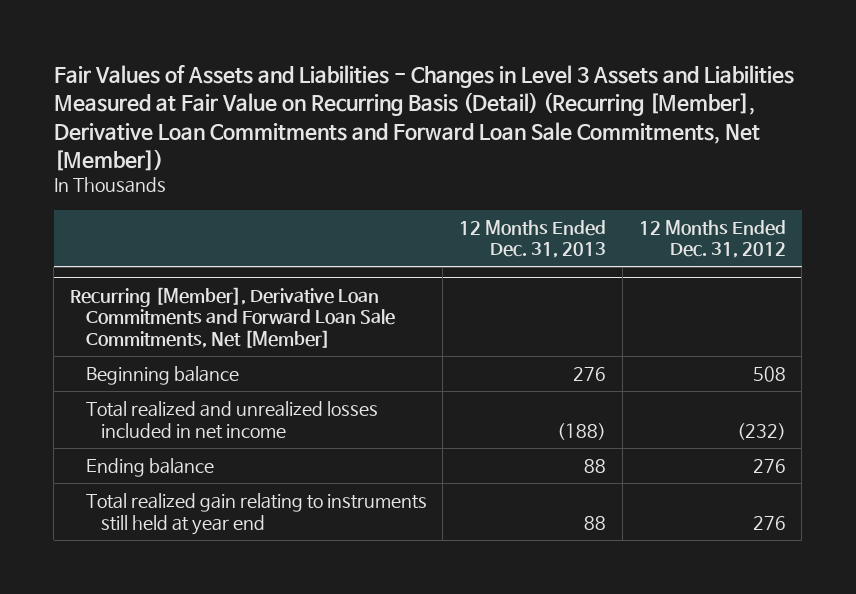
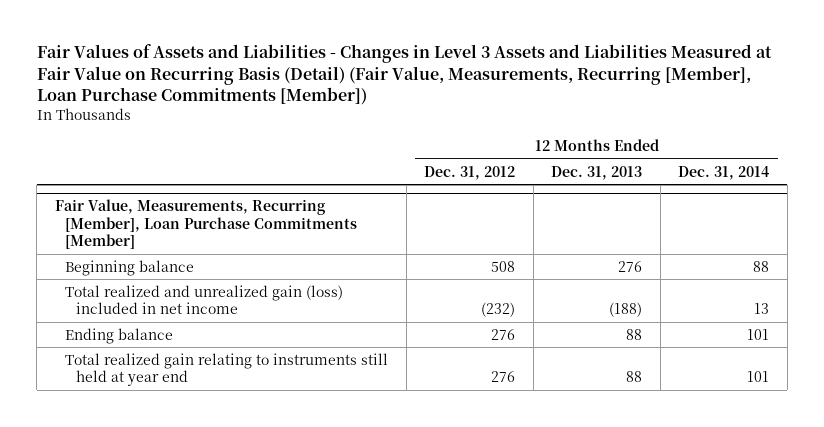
- Fair Values of Assets and Liabilities - Changes in Level 3 Assets and Liabilities Measured at Fair Value on Recurring Basis (Detail) (Recurring [Member], Derivative Loan Commitments and Forward Loan Sale Commitments, Net [Member])
+ Fair Values of Assets and Liabilities - Changes in Level 3 Assets and Liabilities Measured at Fair Value on Recurring Basis (Detail) (Fair Value, Measurements, Recurring [Member], Loan Purchase Commitments [Member])
- | 12 Months Ended Dec. 31, 2013 | 12 Months Ended Dec. 31, 2012
+ | 12 Months Ended Dec. 31, 2012 | 12 Months Ended Dec. 31, 2013 | 12 Months Ended Dec. 31, 2014
- Recurring [Member], Derivative Loan Commitments and Forward Loan Sale Commitments, Net [Member]
+ Fair Value, Measurements, Recurring [Member], Loan Purchase Commitments [Member]
- Total realized and unrealized losses included in net income | (188) | (232)
+ Total realized and unrealized gain (loss) included in net income | (232) | (188) | 13

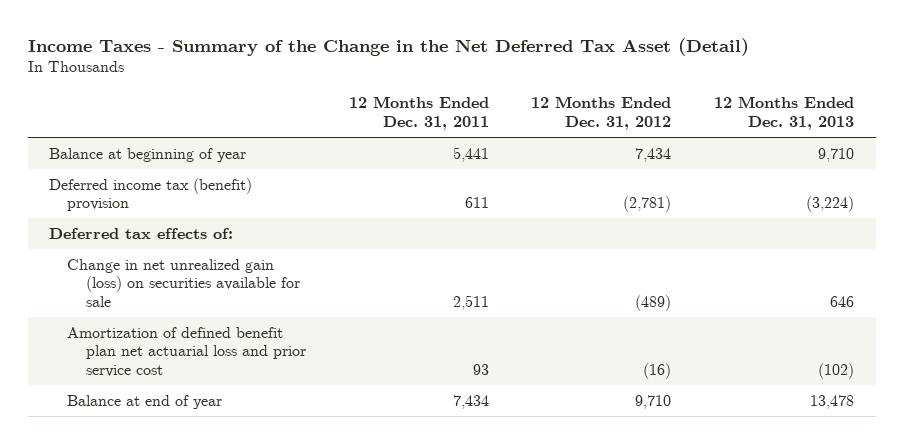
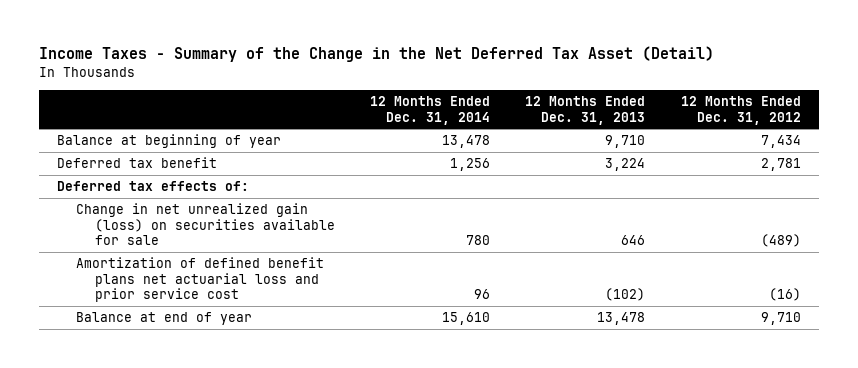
- | 12 Months Ended Dec. 31, 2011 | 12 Months Ended Dec. 31, 2012 | 12 Months Ended Dec. 31, 2013
+ | 12 Months Ended Dec. 31, 2014 | 12 Months Ended Dec. 31, 2013 | 12 Months Ended Dec. 31, 2012
- Deferred income tax (benefit) provision | 611 | (2,781) | (3,224)
+ Deferred tax benefit | 1,256 | 3,224 | 2,781
- Amortization of defined benefit plan net actuarial loss and prior service cost | 93 | (16) | (102)
+ Amortization of defined benefit plans net actuarial loss and prior service cost | 96 | (102) | (16)

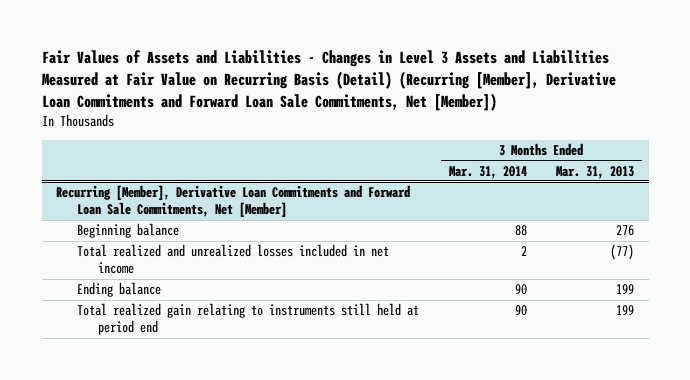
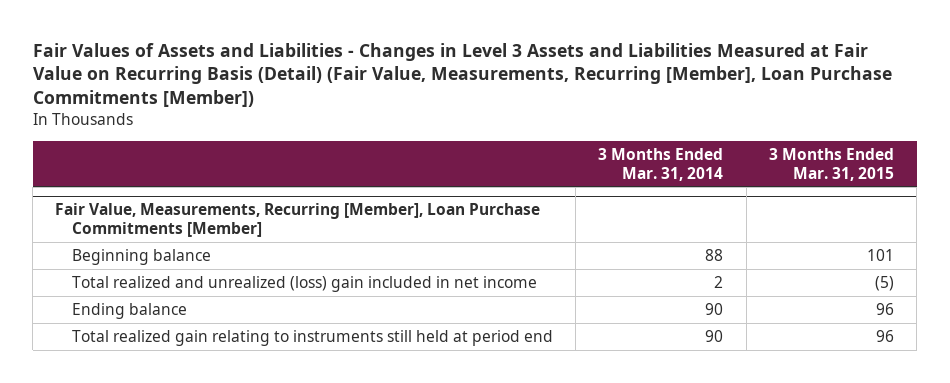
- Fair Values of Assets and Liabilities - Changes in Level 3 Assets and Liabilities Measured at Fair Value on Recurring Basis (Detail) (Recurring [Member], Derivative Loan Commitments and Forward Loan Sale Commitments, Net [Member])
+ Fair Values of Assets and Liabilities - Changes in Level 3 Assets and Liabilities Measured at Fair Value on Recurring Basis (Detail) (Fair Value, Measurements, Recurring [Member], Loan Purchase Commitments [Member])
- | 3 Months Ended Mar. 31, 2014 | 3 Months Ended Mar. 31, 2013
+ | 3 Months Ended Mar. 31, 2014 | 3 Months Ended Mar. 31, 2015
- Recurring [Member], Derivative Loan Commitments and Forward Loan Sale Commitments, Net [Member]
+ Fair Value, Measurements, Recurring [Member], Loan Purchase Commitments [Member]
- Total realized and unrealized losses included in net income | 2 | (77)
+ Total realized and unrealized (loss) gain included in net income | 2 | (5)

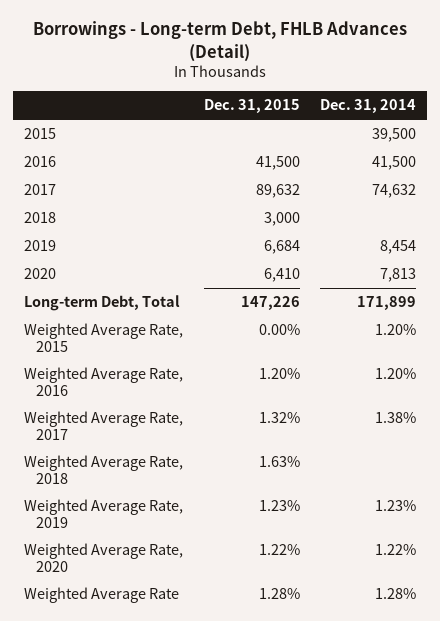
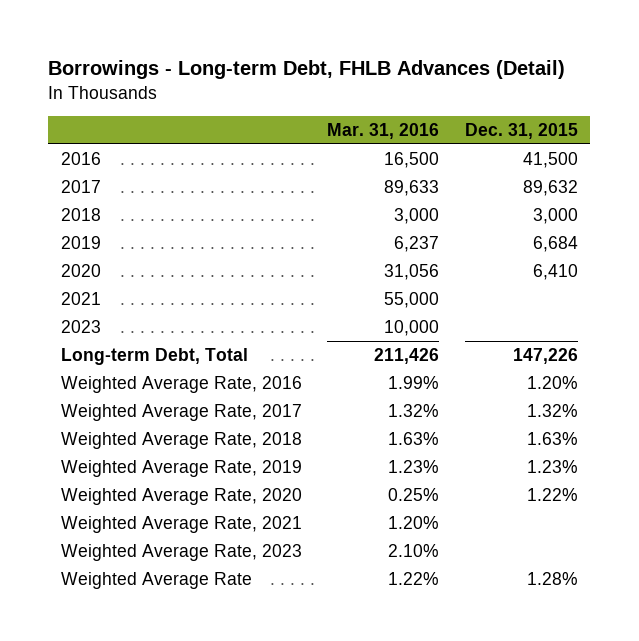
- | Dec. 31, 2015 | Dec. 31, 2014
+ | Mar. 31, 2016 | Dec. 31, 2015
- 2015 | | 39,500
+ 2021 | 55,000 |
+ 2023 | 10,000 |
- Weighted Average Rate, 2015 | 0.00% | 1.20%
+ Weighted Average Rate, 2021 | 1.20% |
+ Weighted Average Rate, 2023 | 2.10% |

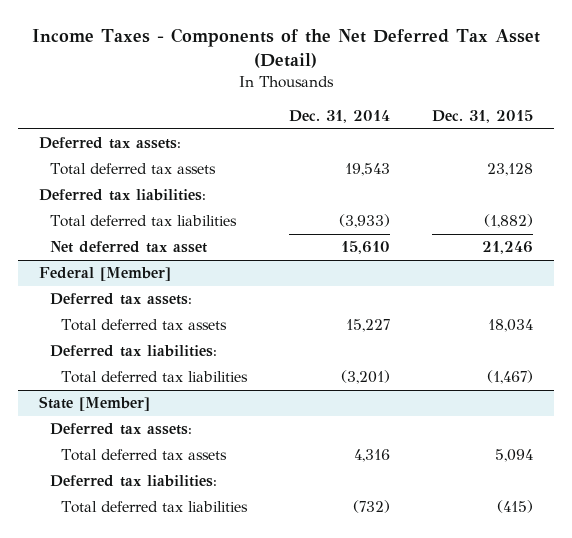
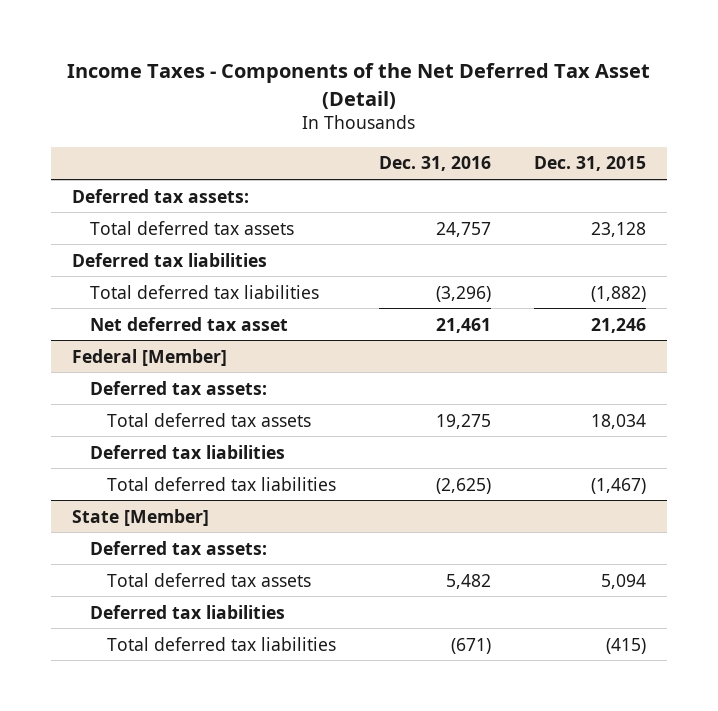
- | Dec. 31, 2014 | Dec. 31, 2015
+ | Dec. 31, 2016 | Dec. 31, 2015
- Deferred tax liabilities:
+ Deferred tax liabilities
@ Federal [Member]
- Deferred tax liabilities:
+ Deferred tax liabilities
@ State [Member]
- Deferred tax liabilities:
+ Deferred tax liabilities

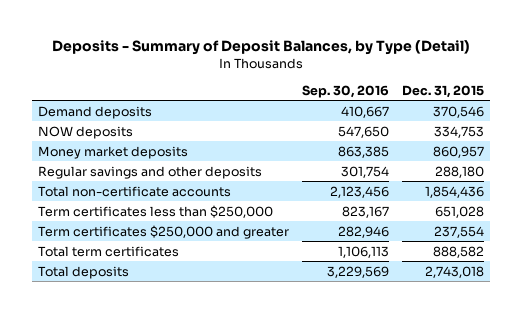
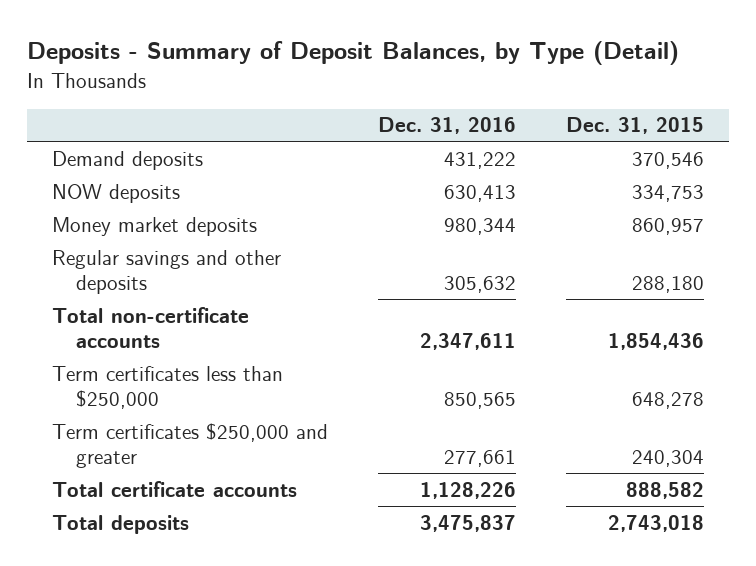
- | Sep. 30, 2016 | Dec. 31, 2015
+ | Dec. 31, 2016 | Dec. 31, 2015
- Term certificates less than $250,000 | 823,167 | 651,028
- Term certificates $250,000 and greater | 282,946 | 237,554
- Total term certificates | 1,106,113 | 888,582
+ Term certificates less than $250,000 | 850,565 | 648,278
+ Term certificates $250,000 and greater | 277,661 | 240,304
+ Total certificate accounts | 1,128,226 | 888,582

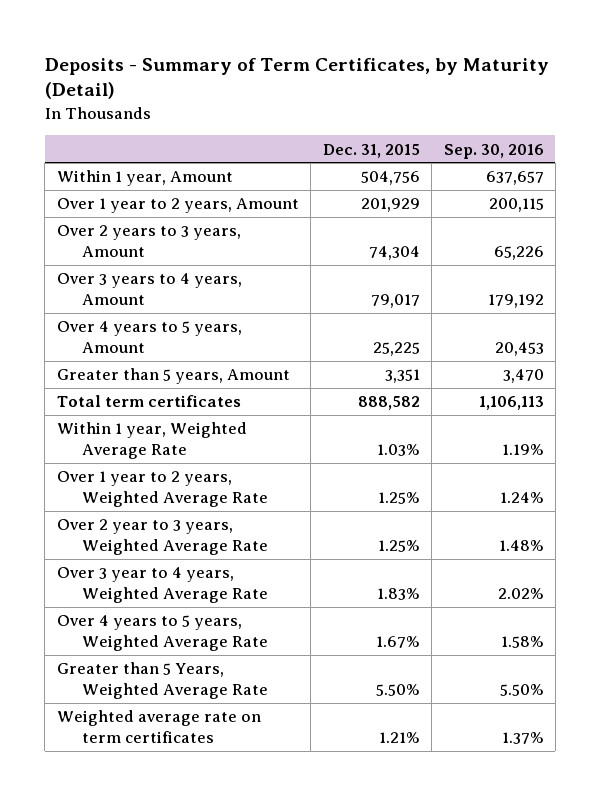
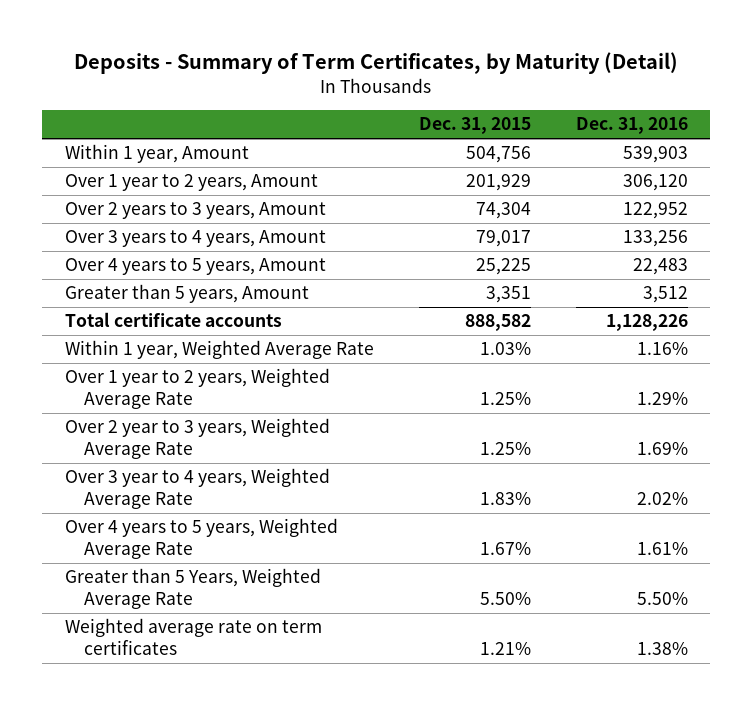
- | Dec. 31, 2015 | Sep. 30, 2016
+ | Dec. 31, 2015 | Dec. 31, 2016
- Total term certificates | 888,582 | 1,106,113
+ Total certificate accounts | 888,582 | 1,128,226

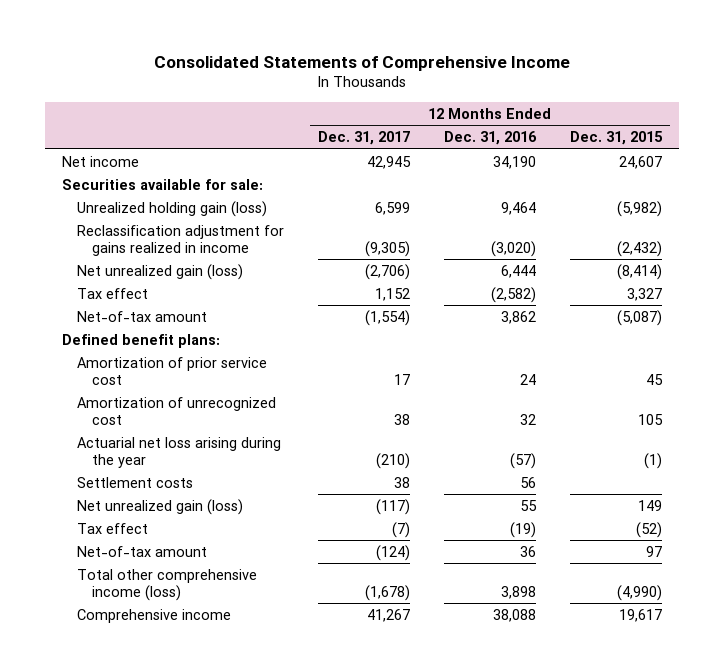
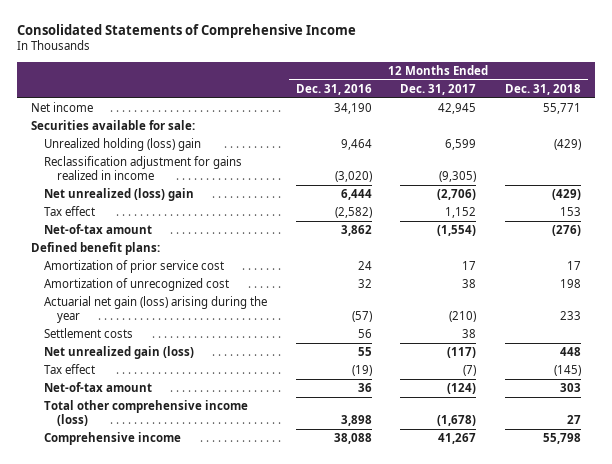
- | 12 Months Ended Dec. 31, 2017 | 12 Months Ended Dec. 31, 2016 | 12 Months Ended Dec. 31, 2015
+ | 12 Months Ended Dec. 31, 2016 | 12 Months Ended Dec. 31, 2017 | 12 Months Ended Dec. 31, 2018
- Unrealized holding gain (loss) | 6,599 | 9,464 | (5,982)
+ Unrealized holding (loss) gain | 9,464 | 6,599 | (429)
- Net unrealized gain (loss) | (2,706) | 6,444 | (8,414)
+ Net unrealized (loss) gain | 6,444 | (2,706) | (429)
- Actuarial net loss arising during the year | (210) | (57) | (1)
+ Actuarial net gain (loss) arising during the year | (57) | (210) | 233

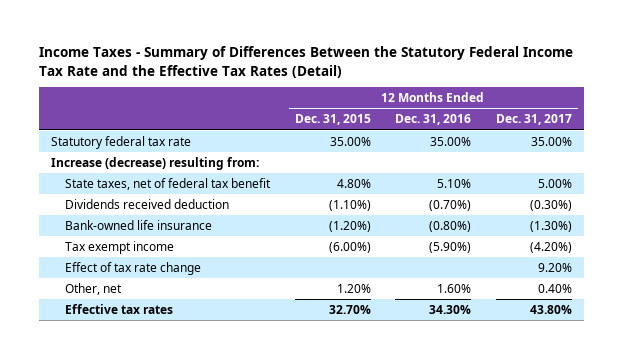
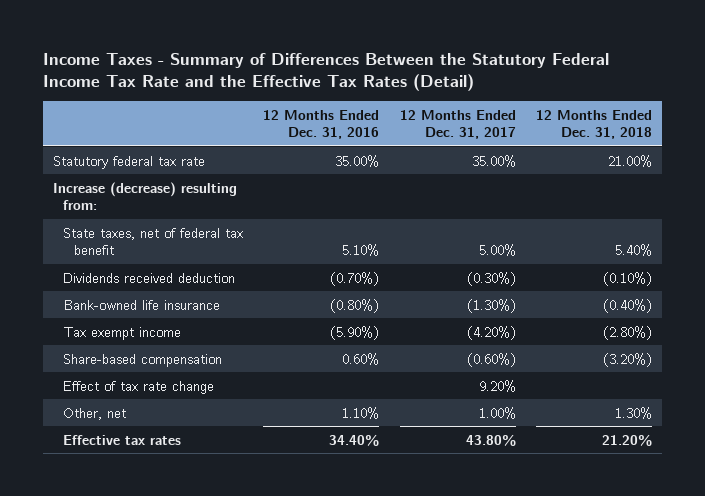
- | 12 Months Ended Dec. 31, 2015 | 12 Months Ended Dec. 31, 2016 | 12 Months Ended Dec. 31, 2017
+ | 12 Months Ended Dec. 31, 2016 | 12 Months Ended Dec. 31, 2017 | 12 Months Ended Dec. 31, 2018
+ Share-based compensation | 0.60% | (0.60%) | (3.20%)
- Other, net | 1.20% | 1.60% | 0.40%
- Effective tax rates | 32.70% | 34.30% | 43.80%
+ Other, net | 1.10% | 1.00% | 1.30%
+ Effective tax rates | 34.40% | 43.80% | 21.20%

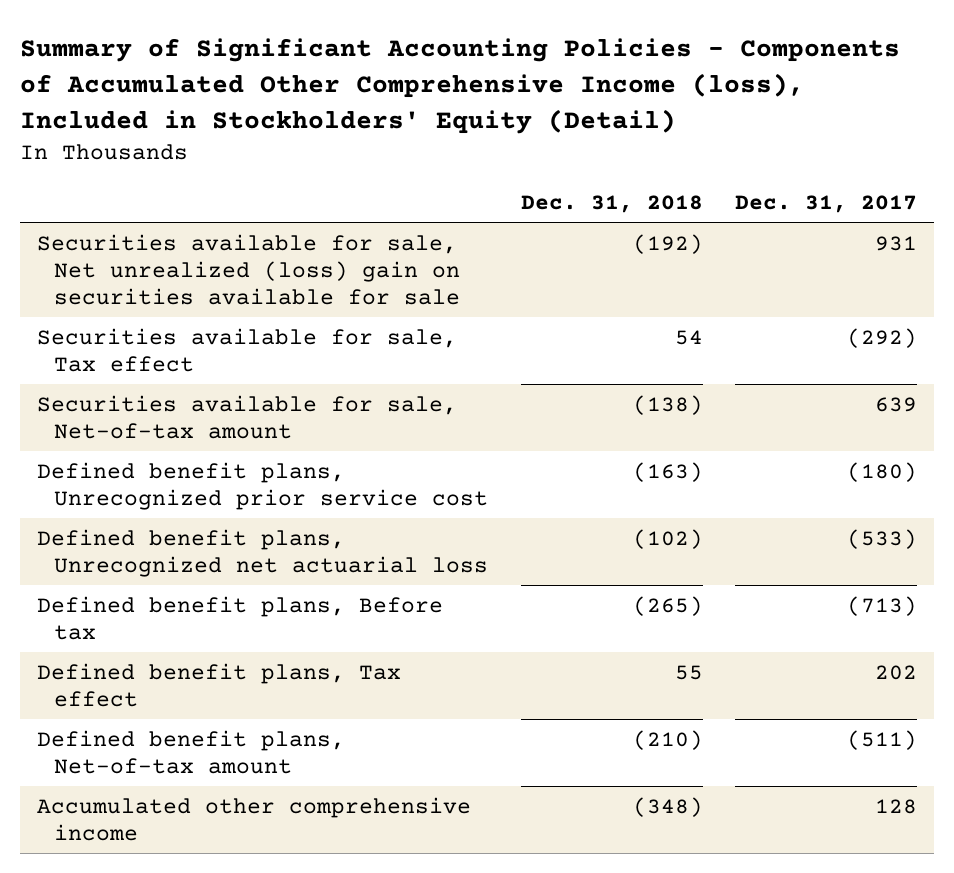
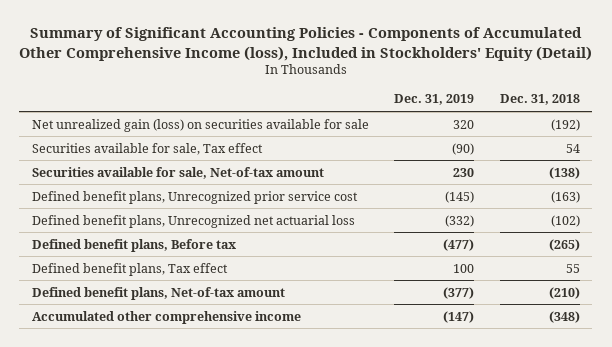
- | Dec. 31, 2018 | Dec. 31, 2017
+ | Dec. 31, 2019 | Dec. 31, 2018
- Securities available for sale, Net unrealized (loss) gain on securities available for sale | (192) | 931
+ Net unrealized gain (loss) on securities available for sale | 320 | (192)

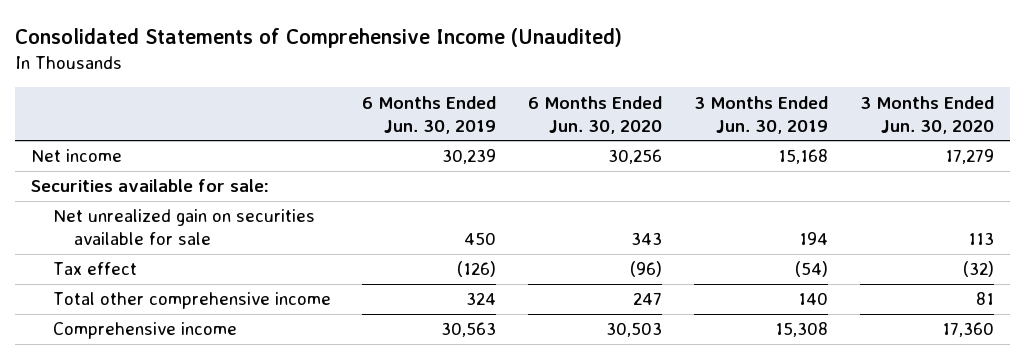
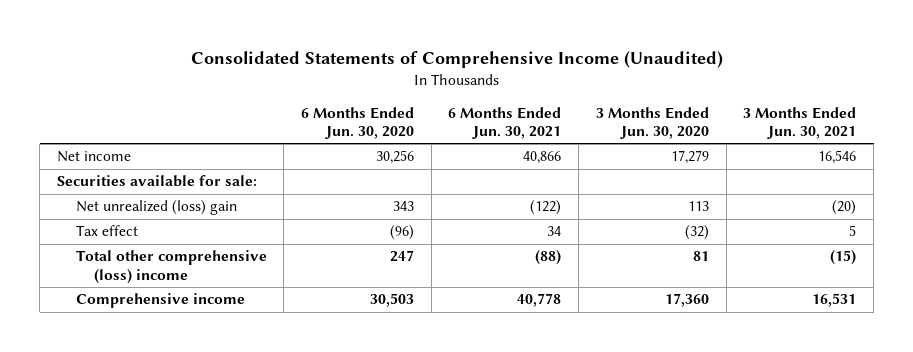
- | 6 Months Ended Jun. 30, 2019 | 6 Months Ended Jun. 30, 2020 | 3 Months Ended Jun. 30, 2019 | 3 Months Ended Jun. 30, 2020
+ | 6 Months Ended Jun. 30, 2020 | 6 Months Ended Jun. 30, 2021 | 3 Months Ended Jun. 30, 2020 | 3 Months Ended Jun. 30, 2021
- Net unrealized gain on securities available for sale | 450 | 343 | 194 | 113
+ Net unrealized (loss) gain | 343 | (122) | 113 | (20)
- Total other comprehensive income | 324 | 247 | 140 | 81
+ Total other comprehensive (loss) income | 247 | (88) | 81 | (15)

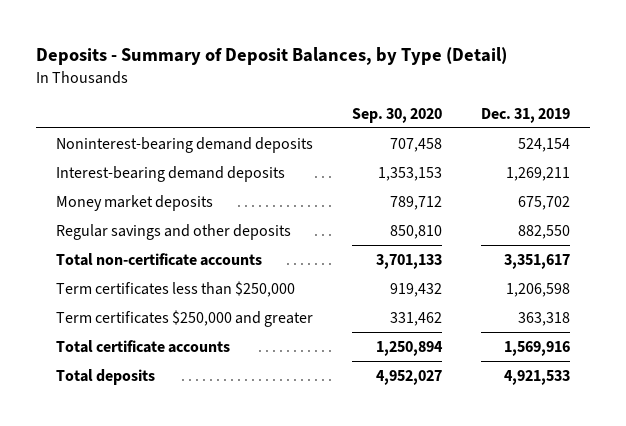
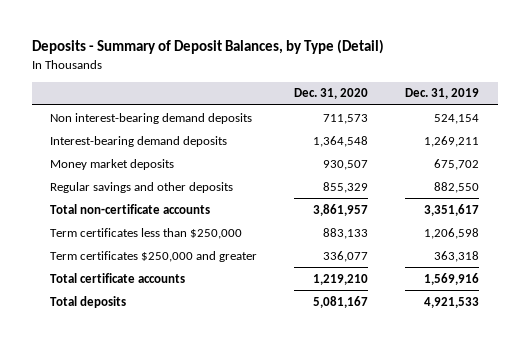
- | Sep. 30, 2020 | Dec. 31, 2019
+ | Dec. 31, 2020 | Dec. 31, 2019
- Noninterest-bearing demand deposits | 707,458 | 524,154
+ Non interest-bearing demand deposits | 711,573 | 524,154

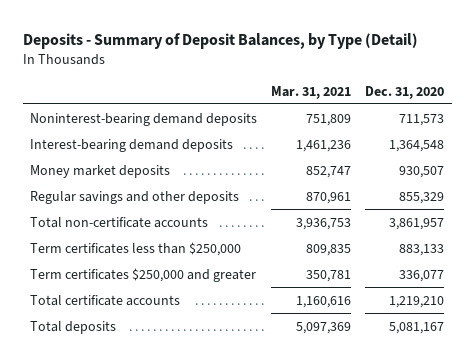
- | Dec. 31, 2020 | Dec. 31, 2019
+ | Mar. 31, 2021 | Dec. 31, 2020
- Non interest-bearing demand deposits | 711,573 | 524,154
+ Noninterest-bearing demand deposits | 751,809 | 711,573

